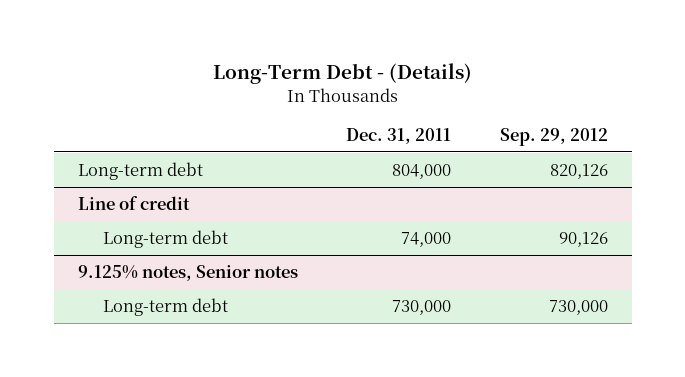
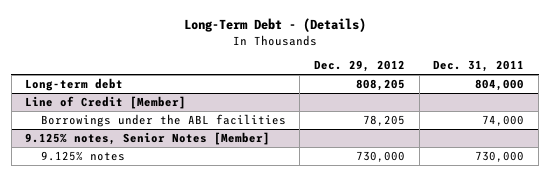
- | Dec. 31, 2011 | Sep. 29, 2012
+ | Dec. 29, 2012 | Dec. 31, 2011
- Line of credit
- Long-term debt | 74,000 | 90,126
- 9.125% notes, Senior notes
- Long-term debt | 730,000 | 730,000
+ Line of Credit [Member]
+ Borrowings under the ABL facilities | 78,205 | 74,000
+ 9.125% notes, Senior Notes [Member]
+ 9.125% notes | 730,000 | 730,000

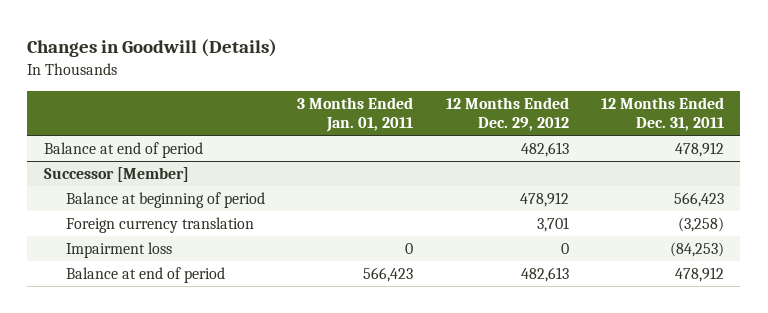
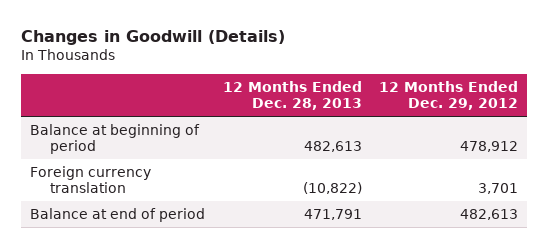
- | 3 Months Ended Jan. 01, 2011 | 12 Months Ended Dec. 29, 2012 | 12 Months Ended Dec. 31, 2011
+ | 12 Months Ended Dec. 28, 2013 | 12 Months Ended Dec. 29, 2012
- Balance at end of period | | 482,613 | 478,912
- Successor [Member]
- Impairment loss | 0 | 0 | (84,253)

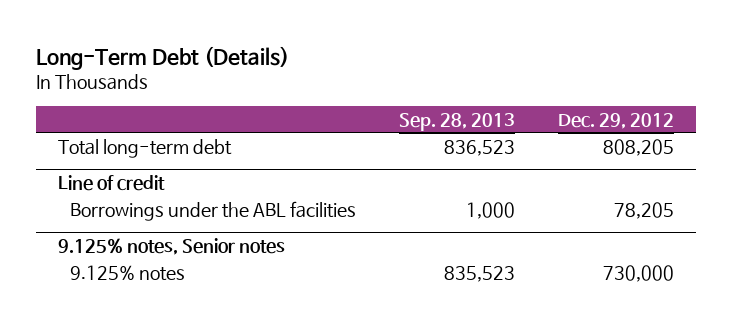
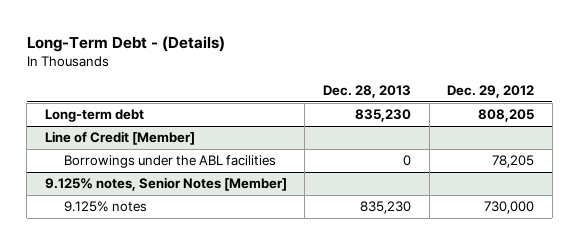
- Long-Term Debt (Details)
+ Long-Term Debt - (Details)
- | Sep. 28, 2013 | Dec. 29, 2012
+ | Dec. 28, 2013 | Dec. 29, 2012
- Total long-term debt | 836,523 | 808,205
- Line of credit
+ Long-term debt | 835,230 | 808,205
+ Line of Credit [Member]
- 9.125% notes, Senior notes
+ 9.125% notes, Senior Notes [Member]

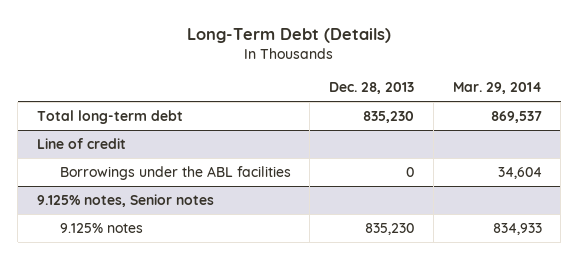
- Long-Term Debt - (Details)
+ Long-Term Debt (Details)
- | Dec. 28, 2013 | Dec. 29, 2012
+ | Dec. 28, 2013 | Mar. 29, 2014
- Long-term debt | 835,230 | 808,205
- Line of Credit [Member]
+ Total long-term debt | 835,230 | 869,537
+ Line of credit
- 9.125% notes, Senior Notes [Member]
+ 9.125% notes, Senior notes

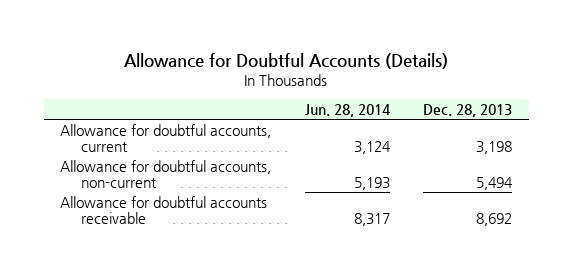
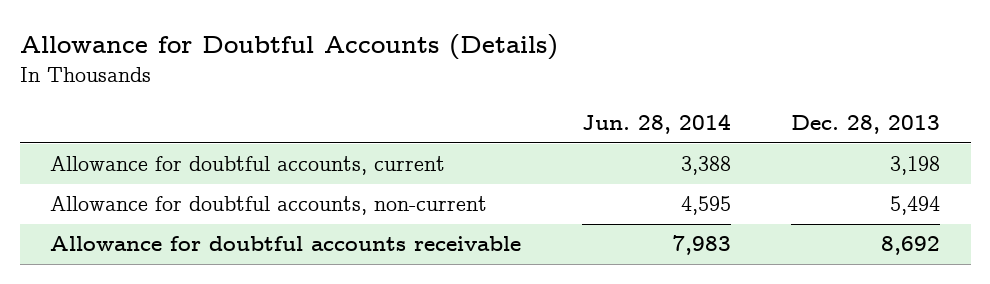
- Allowance for doubtful accounts, current | 3,124 | 3,198
- Allowance for doubtful accounts, non-current | 5,193 | 5,494
- Allowance for doubtful accounts receivable | 8,317 | 8,692
+ Allowance for doubtful accounts, current | 3,388 | 3,198
+ Allowance for doubtful accounts, non-current | 4,595 | 5,494
+ Allowance for doubtful accounts receivable | 7,983 | 8,692

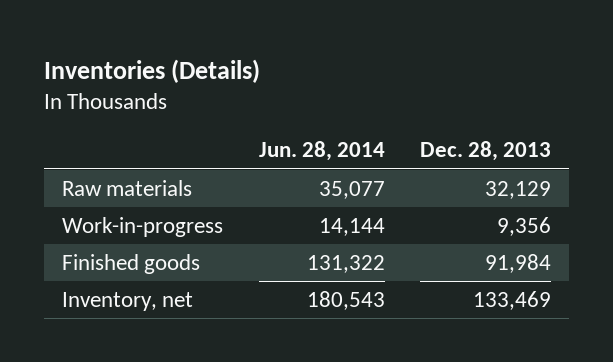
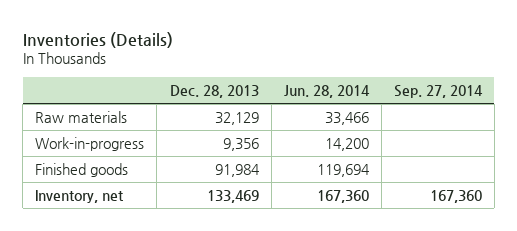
- | Jun. 28, 2014 | Dec. 28, 2013
+ | Dec. 28, 2013 | Jun. 28, 2014 | Sep. 27, 2014
- Raw materials | 35,077 | 32,129
- Work-in-progress | 14,144 | 9,356
- Finished goods | 131,322 | 91,984
- Inventory, net | 180,543 | 133,469
+ Raw materials | 32,129 | 33,466 |
+ Work-in-progress | 9,356 | 14,200 |
+ Finished goods | 91,984 | 119,694 |
+ Inventory, net | 133,469 | 167,360 | 167,360

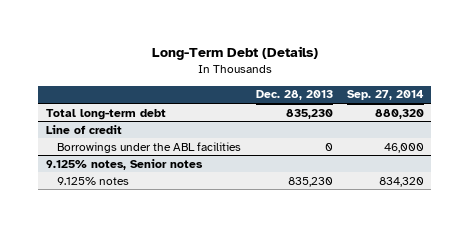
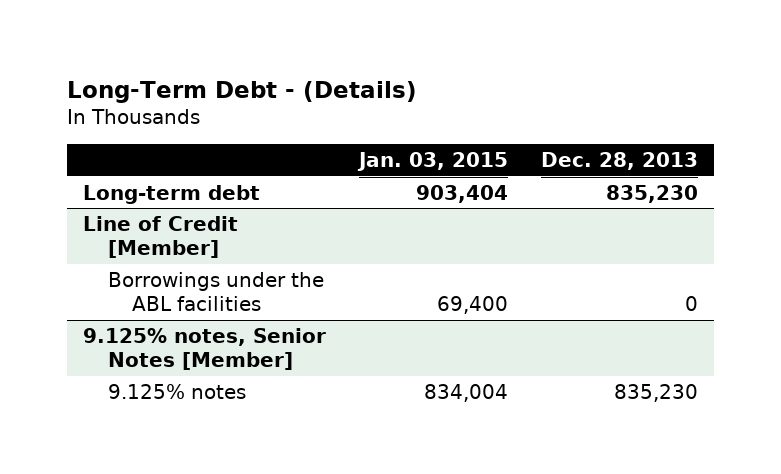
- Long-Term Debt (Details)
+ Long-Term Debt - (Details)
- | Dec. 28, 2013 | Sep. 27, 2014
+ | Jan. 03, 2015 | Dec. 28, 2013
- Total long-term debt | 835,230 | 880,320
- Line of credit
+ Long-term debt | 903,404 | 835,230
+ Line of Credit [Member]
- 9.125% notes, Senior notes
+ 9.125% notes, Senior Notes [Member]

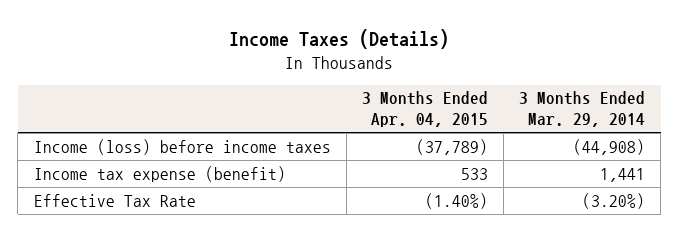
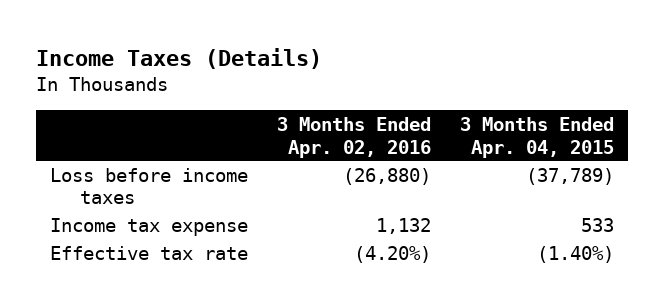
- | 3 Months Ended Apr. 04, 2015 | 3 Months Ended Mar. 29, 2014
+ | 3 Months Ended Apr. 02, 2016 | 3 Months Ended Apr. 04, 2015
- Income (loss) before income taxes | (37,789) | (44,908)
- Income tax expense (benefit) | 533 | 1,441
- Effective Tax Rate | (1.40%) | (3.20%)
+ Loss before income taxes | (26,880) | (37,789)
+ Income tax expense | 1,132 | 533
+ Effective tax rate | (4.20%) | (1.40%)

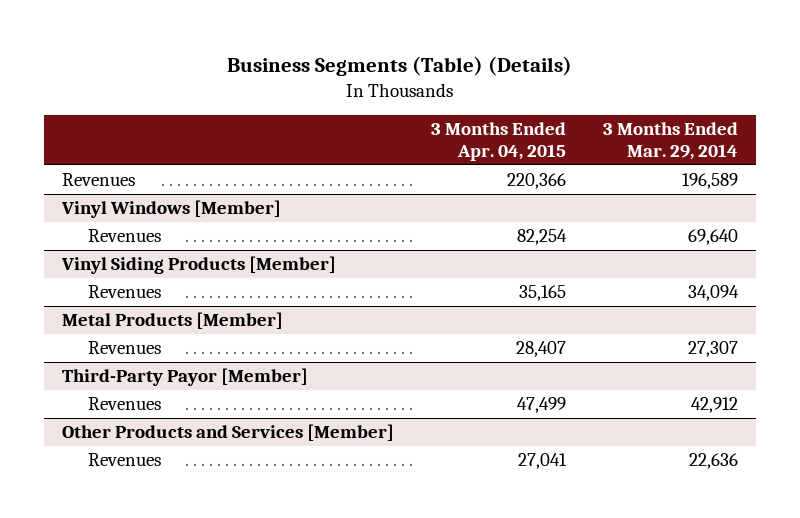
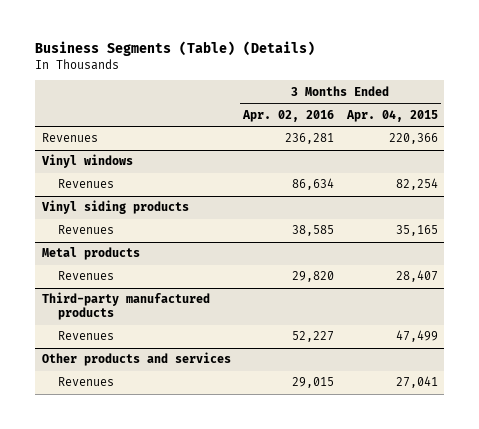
- | 3 Months Ended Apr. 04, 2015 | 3 Months Ended Mar. 29, 2014
+ | 3 Months Ended Apr. 02, 2016 | 3 Months Ended Apr. 04, 2015
- Vinyl Windows [Member]
+ Vinyl windows
- Vinyl Siding Products [Member]
+ Vinyl siding products
- Metal Products [Member]
+ Metal products
- Third-Party Payor [Member]
+ Third-party manufactured products
- Other Products and Services [Member]
+ Other products and services

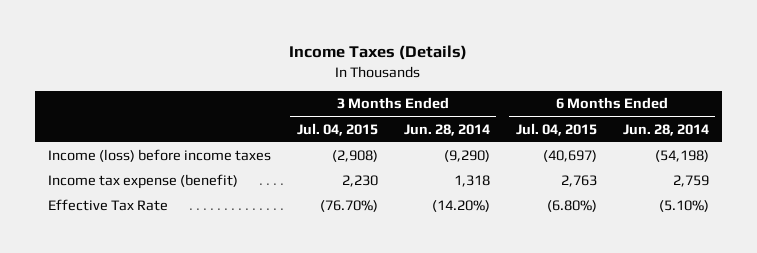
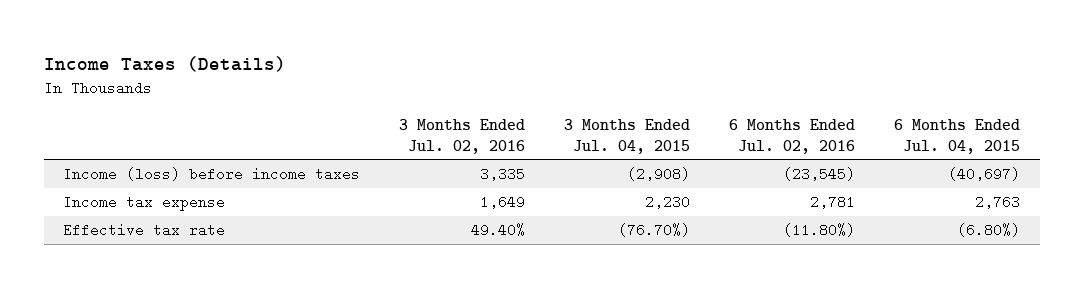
- | 3 Months Ended Jul. 04, 2015 | 3 Months Ended Jun. 28, 2014 | 6 Months Ended Jul. 04, 2015 | 6 Months Ended Jun. 28, 2014
+ | 3 Months Ended Jul. 02, 2016 | 3 Months Ended Jul. 04, 2015 | 6 Months Ended Jul. 02, 2016 | 6 Months Ended Jul. 04, 2015
- Income tax expense (benefit) | 2,230 | 1,318 | 2,763 | 2,759
- Effective Tax Rate | (76.70%) | (14.20%) | (6.80%) | (5.10%)
+ Income tax expense | 1,649 | 2,230 | 2,781 | 2,763
+ Effective tax rate | 49.40% | (76.70%) | (11.80%) | (6.80%)

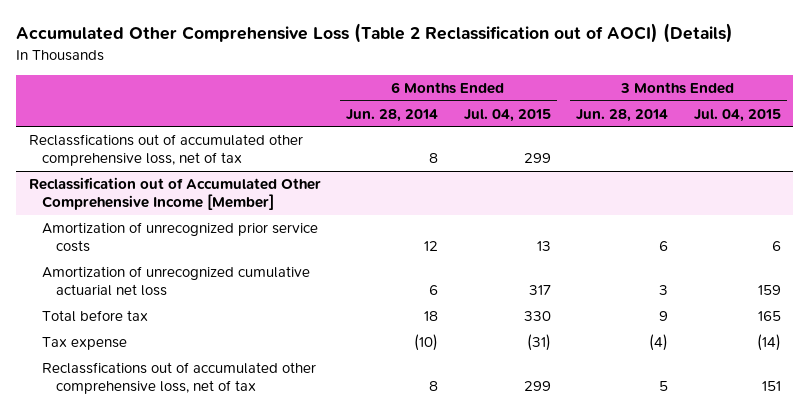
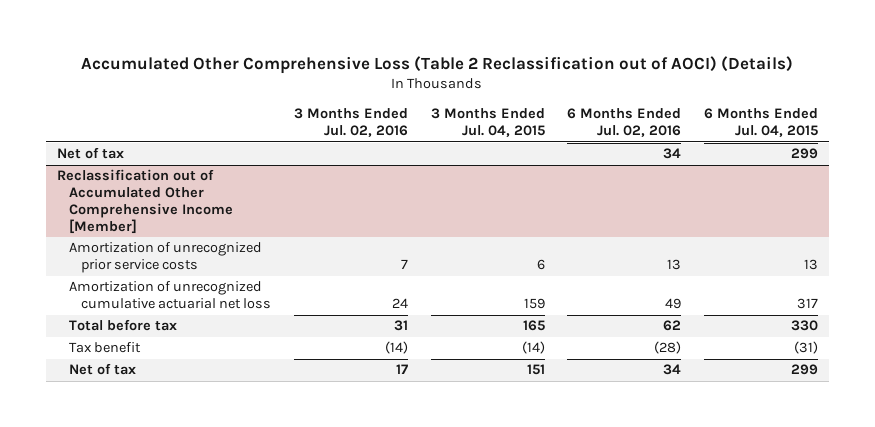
- | 6 Months Ended Jun. 28, 2014 | 6 Months Ended Jul. 04, 2015 | 3 Months Ended Jun. 28, 2014 | 3 Months Ended Jul. 04, 2015
+ | 3 Months Ended Jul. 02, 2016 | 3 Months Ended Jul. 04, 2015 | 6 Months Ended Jul. 02, 2016 | 6 Months Ended Jul. 04, 2015
- Reclassfications out of accumulated other comprehensive loss, net of tax | 8 | 299 | |
+ Net of tax | | | 34 | 299
@ Reclassification out of Accumulated Other Comprehensive Income [Member]
- Tax expense | (10) | (31) | (4) | (14)
- Reclassfications out of accumulated other comprehensive loss, net of tax | 8 | 299 | 5 | 151
+ Tax benefit | (14) | (14) | (28) | (31)
+ Net of tax | 17 | 151 | 34 | 299

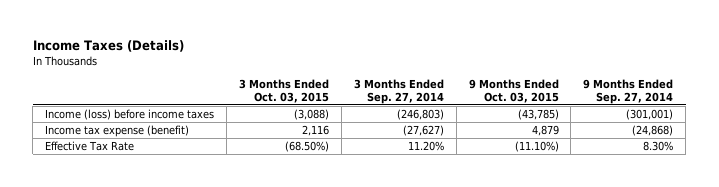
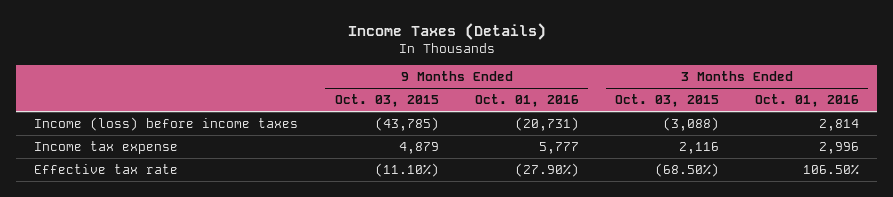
- | 3 Months Ended Oct. 03, 2015 | 3 Months Ended Sep. 27, 2014 | 9 Months Ended Oct. 03, 2015 | 9 Months Ended Sep. 27, 2014
+ | 9 Months Ended Oct. 03, 2015 | 9 Months Ended Oct. 01, 2016 | 3 Months Ended Oct. 03, 2015 | 3 Months Ended Oct. 01, 2016
- Income tax expense (benefit) | 2,116 | (27,627) | 4,879 | (24,868)
- Effective Tax Rate | (68.50%) | 11.20% | (11.10%) | 8.30%
+ Income tax expense | 4,879 | 5,777 | 2,116 | 2,996
+ Effective tax rate | (11.10%) | (27.90%) | (68.50%) | 106.50%

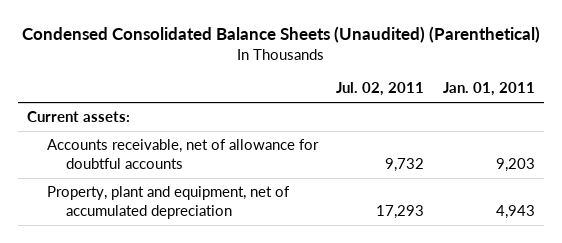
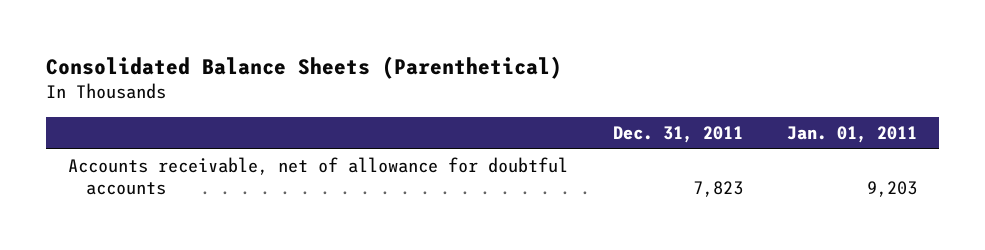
- Condensed Consolidated Balance Sheets (Unaudited) (Parenthetical)
+ Consolidated Balance Sheets (Parenthetical)
- | Jul. 02, 2011 | Jan. 01, 2011
+ | Dec. 31, 2011 | Jan. 01, 2011
- Current assets:
- Property, plant and equipment, net of accumulated depreciation | 17,293 | 4,943

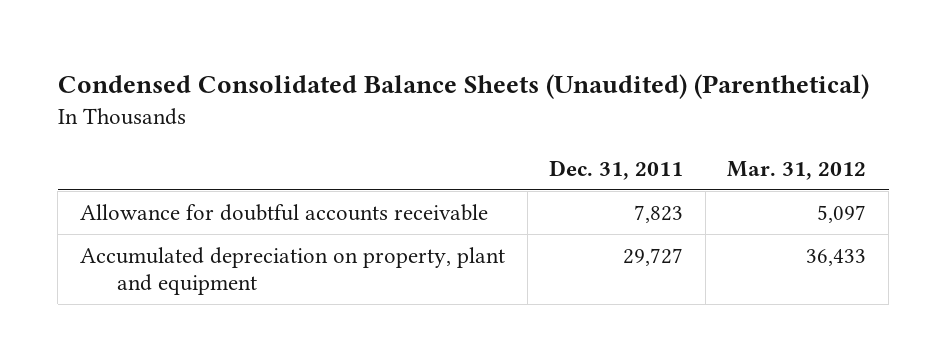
- Consolidated Balance Sheets (Parenthetical)
+ Condensed Consolidated Balance Sheets (Unaudited) (Parenthetical)
- | Dec. 31, 2011 | Jan. 01, 2011
+ | Dec. 31, 2011 | Mar. 31, 2012
- Accounts receivable, net of allowance for doubtful accounts | 7,823 | 9,203
+ Allowance for doubtful accounts receivable | 7,823 | 5,097
+ Accumulated depreciation on property, plant and equipment | 29,727 | 36,433

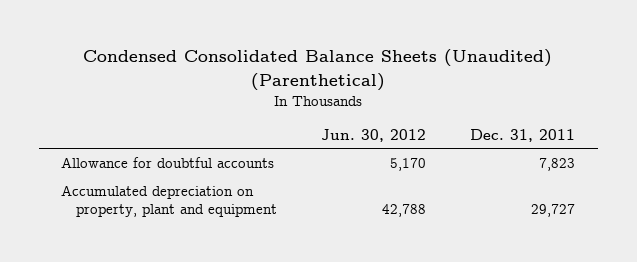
- | Dec. 31, 2011 | Mar. 31, 2012
+ | Jun. 30, 2012 | Dec. 31, 2011
- Allowance for doubtful accounts receivable | 7,823 | 5,097
+ Allowance for doubtful accounts | 5,170 | 7,823

